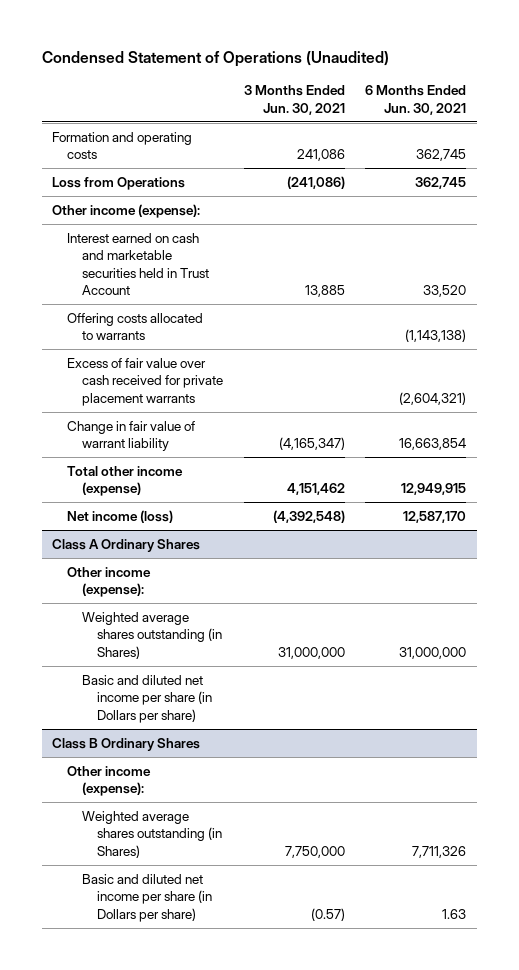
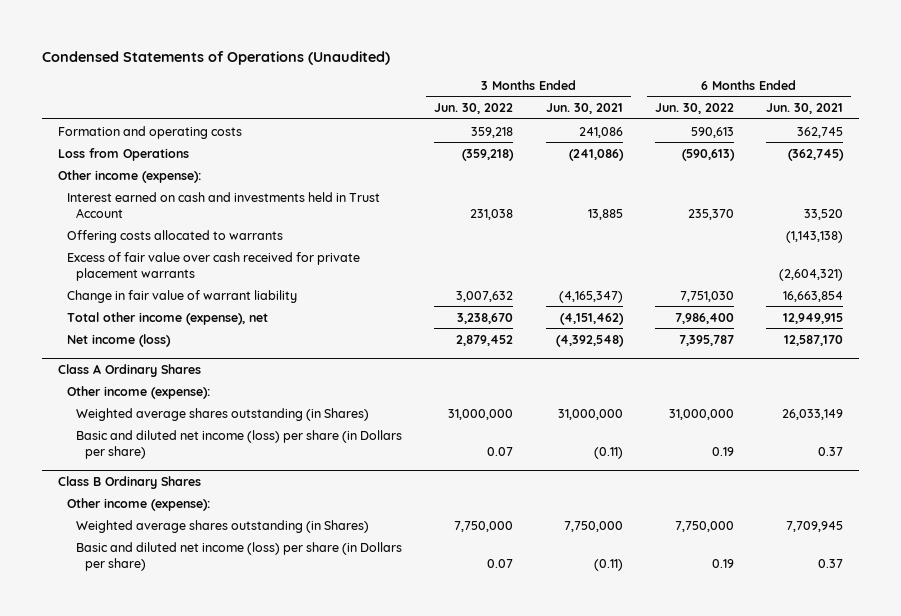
- Condensed Statement of Operations (Unaudited)
+ Condensed Statements of Operations (Unaudited)
- | 3 Months Ended Jun. 30, 2021 | 6 Months Ended Jun. 30, 2021
+ | 3 Months Ended Jun. 30, 2022 | 3 Months Ended Jun. 30, 2021 | 6 Months Ended Jun. 30, 2022 | 6 Months Ended Jun. 30, 2021
- Loss from Operations | (241,086) | 362,745
+ Loss from Operations | (359,218) | (241,086) | (590,613) | (362,745)
- Interest earned on cash and marketable securities held in Trust Account | 13,885 | 33,520
+ Interest earned on cash and investments held in Trust Account | 231,038 | 13,885 | 235,370 | 33,520
- Total other income (expense) | 4,151,462 | 12,949,915
+ Total other income (expense), net | 3,238,670 | (4,151,462) | 7,986,400 | 12,949,915
@ Class A Ordinary Shares
- Weighted average shares outstanding (in Shares) | 31,000,000 | 31,000,000
- Basic and diluted net income per share (in Dollars per share)
+ Weighted average shares outstanding (in Shares) | 31,000,000 | 31,000,000 | 31,000,000 | 26,033,149
+ Basic and diluted net income (loss) per share (in Dollars per share) | 0.07 | (0.11) | 0.19 | 0.37
@ Class B Ordinary Shares
- Weighted average shares outstanding (in Shares) | 7,750,000 | 7,711,326
- Basic and diluted net income per share (in Dollars per share) | (0.57) | 1.63
+ Weighted average shares outstanding (in Shares) | 7,750,000 | 7,750,000 | 7,750,000 | 7,709,945
+ Basic and diluted net income (loss) per share (in Dollars per share) | 0.07 | (0.11) | 0.19 | 0.37

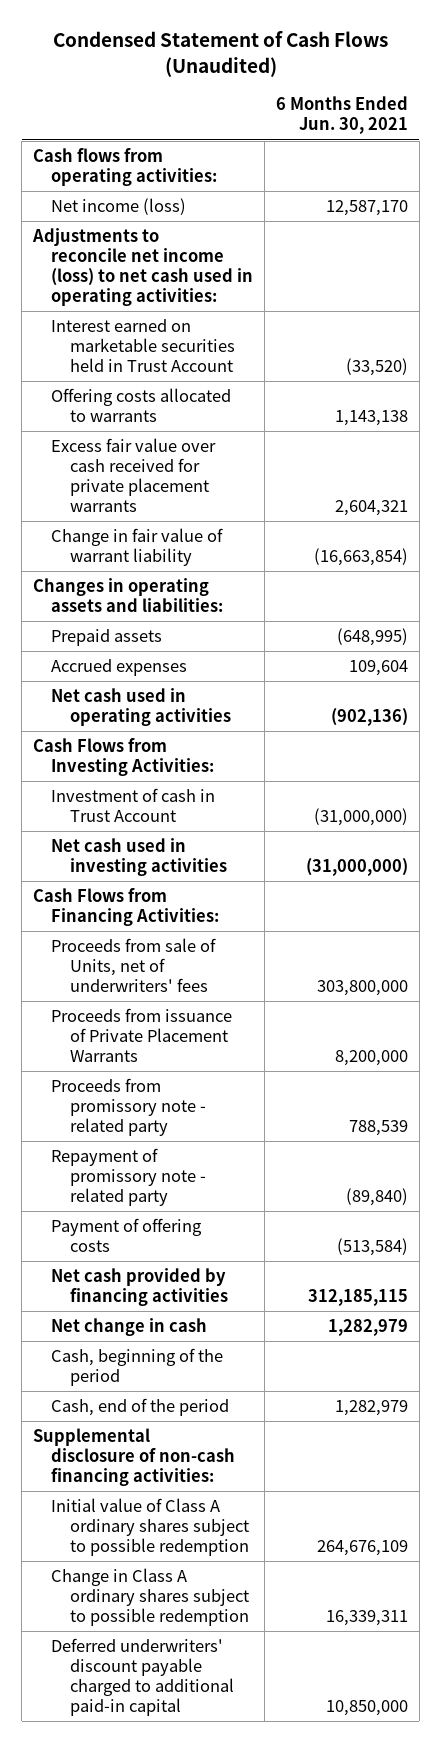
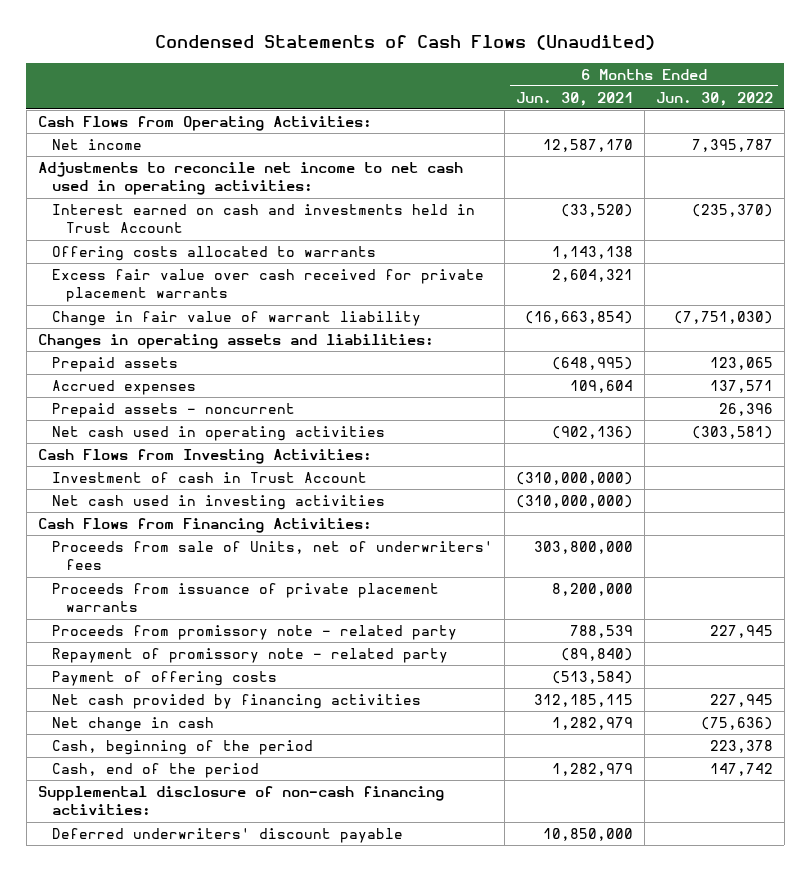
- Condensed Statement of Cash Flows (Unaudited)
+ Condensed Statements of Cash Flows (Unaudited)
- | 6 Months Ended Jun. 30, 2021
+ | 6 Months Ended Jun. 30, 2021 | 6 Months Ended Jun. 30, 2022
- Cash flows from operating activities:
- Net income (loss) | 12,587,170
- Adjustments to reconcile net income (loss) to net cash used in operating activities:
- Interest earned on marketable securities held in Trust Account | (33,520)
+ Cash Flows from Operating Activities:
+ Net income | 12,587,170 | 7,395,787
+ Adjustments to reconcile net income to net cash used in operating activities:
+ Interest earned on cash and investments held in Trust Account | (33,520) | (235,370)
+ Prepaid assets - noncurrent | | 26,396
- Investment of cash in Trust Account | (31,000,000)
- Net cash used in investing activities | (31,000,000)
+ Investment of cash in Trust Account | (310,000,000) |
+ Net cash used in investing activities | (310,000,000) |
- Proceeds from issuance of Private Placement Warrants | 8,200,000
+ Proceeds from issuance of private placement warrants | 8,200,000 |
- Initial value of Class A ordinary shares subject to possible redemption | 264,676,109
- Change in Class A ordinary shares subject to possible redemption | 16,339,311
- Deferred underwriters' discount payable charged to additional paid-in capital | 10,850,000
+ Deferred underwriters' discount payable | 10,850,000 |

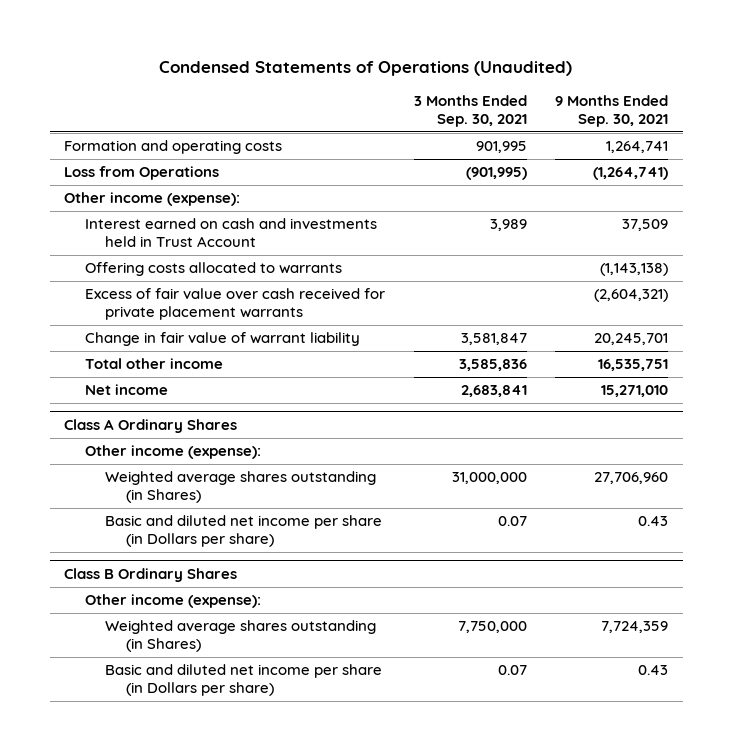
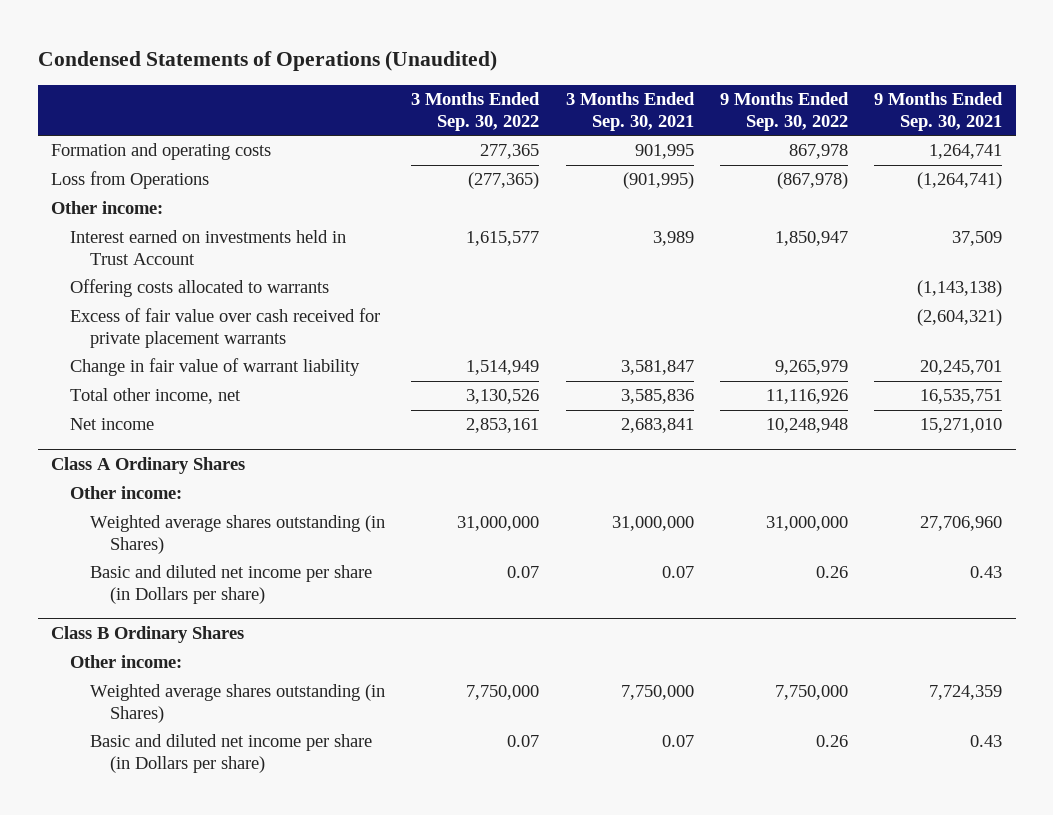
- | 3 Months Ended Sep. 30, 2021 | 9 Months Ended Sep. 30, 2021
+ | 3 Months Ended Sep. 30, 2022 | 3 Months Ended Sep. 30, 2021 | 9 Months Ended Sep. 30, 2022 | 9 Months Ended Sep. 30, 2021
- Other income (expense):
- Interest earned on cash and investments held in Trust Account | 3,989 | 37,509
+ Other income:
+ Interest earned on investments held in Trust Account | 1,615,577 | 3,989 | 1,850,947 | 37,509
- Total other income | 3,585,836 | 16,535,751
+ Total other income, net | 3,130,526 | 3,585,836 | 11,116,926 | 16,535,751
@ Class A Ordinary Shares
- Other income (expense):
+ Other income:
@ Class B Ordinary Shares
- Other income (expense):
+ Other income:

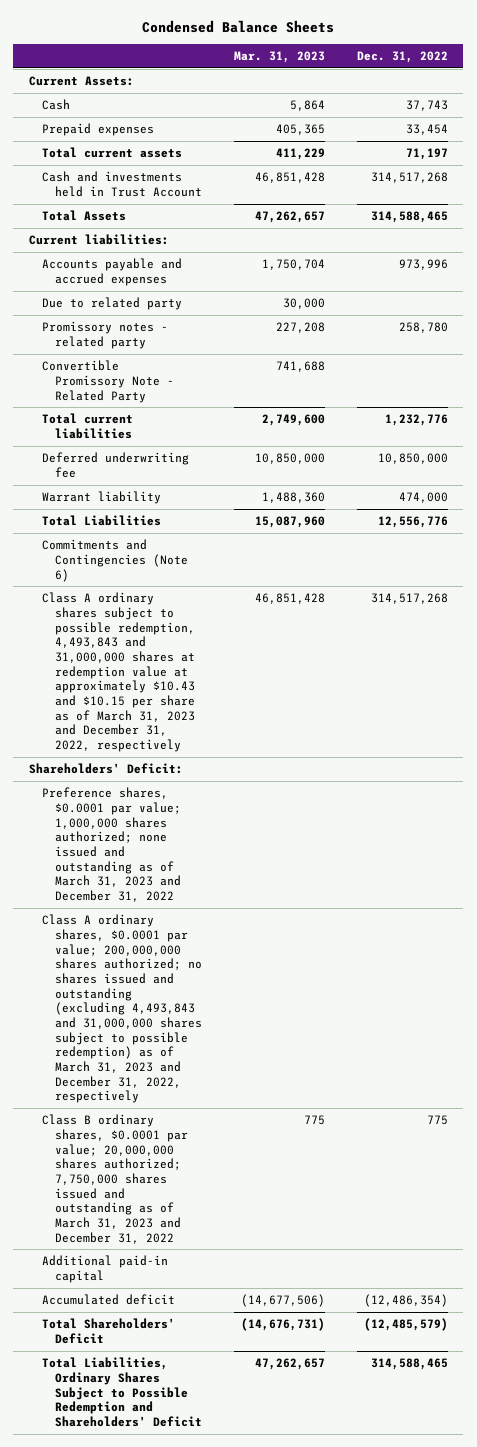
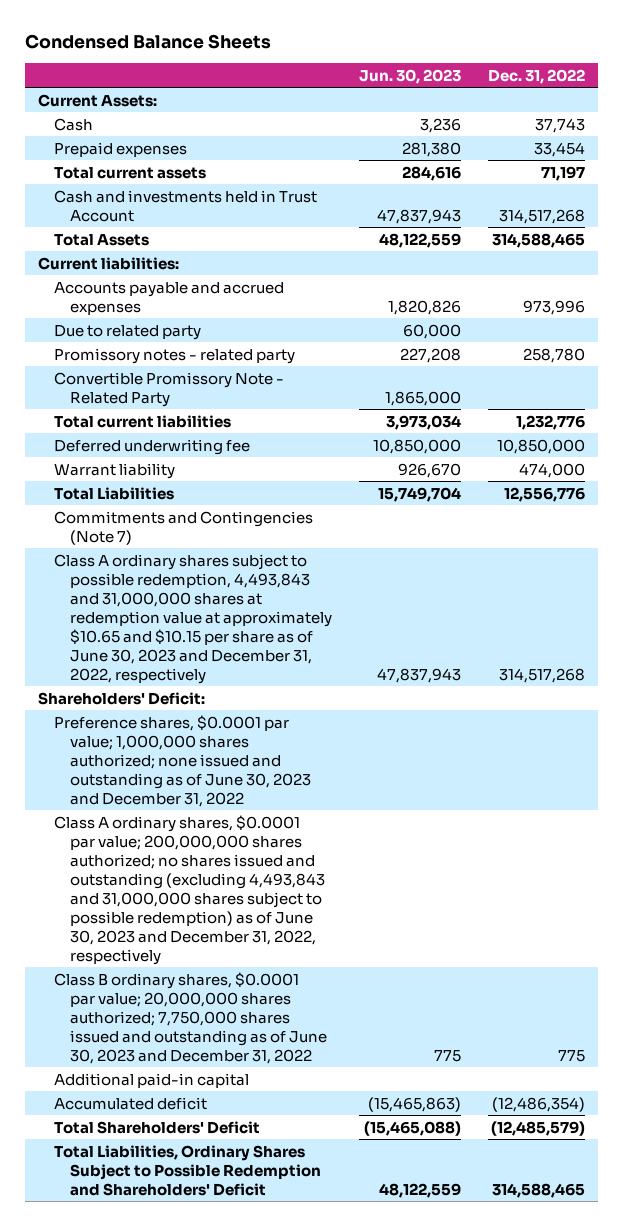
- | Mar. 31, 2023 | Dec. 31, 2022
+ | Jun. 30, 2023 | Dec. 31, 2022
- Commitments and Contingencies (Note 6)
- Class A ordinary shares subject to possible redemption, 4,493,843 and 31,000,000 shares at redemption value at approximately $10.43 and $10.15 per share as of March 31, 2023 and December 31, 2022, respectively | 46,851,428 | 314,517,268
+ Commitments and Contingencies (Note 7)
+ Class A ordinary shares subject to possible redemption, 4,493,843 and 31,000,000 shares at redemption value at approximately $10.65 and $10.15 per share as of June 30, 2023 and December 31, 2022, respectively | 47,837,943 | 314,517,268
- Preference shares, $0.0001 par value; 1,000,000 shares authorized; none issued and outstanding as of March 31, 2023 and December 31, 2022
- Class A ordinary shares, $0.0001 par value; 200,000,000 shares authorized; no shares issued and outstanding (excluding 4,493,843 and 31,000,000 shares subject to possible redemption) as of March 31, 2023 and December 31, 2022, respectively
- Class B ordinary shares, $0.0001 par value; 20,000,000 shares authorized; 7,750,000 shares issued and outstanding as of March 31, 2023 and December 31, 2022 | 775 | 775
+ Preference shares, $0.0001 par value; 1,000,000 shares authorized; none issued and outstanding as of June 30, 2023 and December 31, 2022
+ Class A ordinary shares, $0.0001 par value; 200,000,000 shares authorized; no shares issued and outstanding (excluding 4,493,843 and 31,000,000 shares subject to possible redemption) as of June 30, 2023 and December 31, 2022, respectively
+ Class B ordinary shares, $0.0001 par value; 20,000,000 shares authorized; 7,750,000 shares issued and outstanding as of June 30, 2023 and December 31, 2022 | 775 | 775

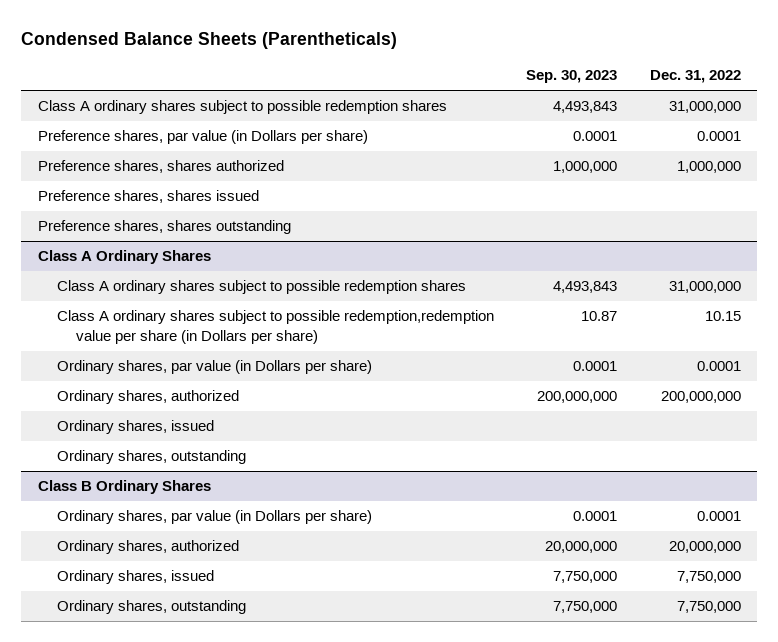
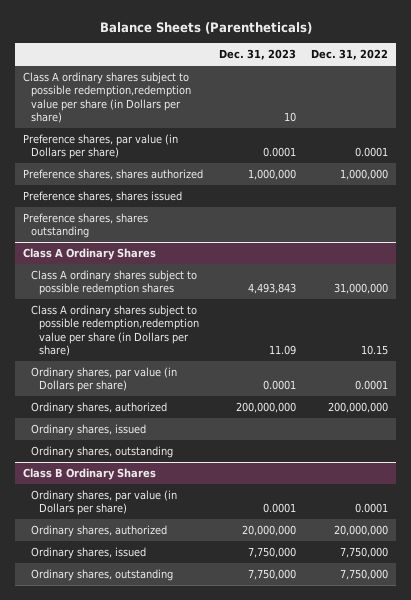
- Condensed Balance Sheets (Parentheticals)
+ Balance Sheets (Parentheticals)
- | Sep. 30, 2023 | Dec. 31, 2022
+ | Dec. 31, 2023 | Dec. 31, 2022
- Class A ordinary shares subject to possible redemption shares | 4,493,843 | 31,000,000
+ Class A ordinary shares subject to possible redemption,redemption value per share (in Dollars per share) | 10 |

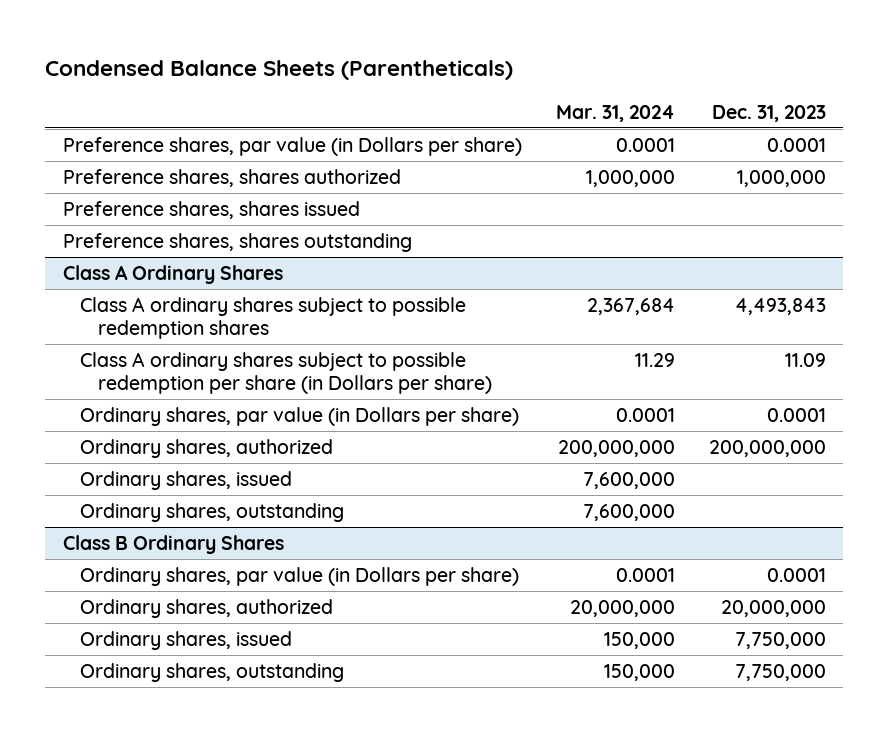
- Balance Sheets (Parentheticals)
+ Condensed Balance Sheets (Parentheticals)
- | Dec. 31, 2023 | Dec. 31, 2022
+ | Mar. 31, 2024 | Dec. 31, 2023
- Class A ordinary shares subject to possible redemption,redemption value per share (in Dollars per share) | 10 |
@ Class A Ordinary Shares
- Class A ordinary shares subject to possible redemption,redemption value per share (in Dollars per share) | 11.09 | 10.15
+ Class A ordinary shares subject to possible redemption per share (in Dollars per share) | 11.29 | 11.09

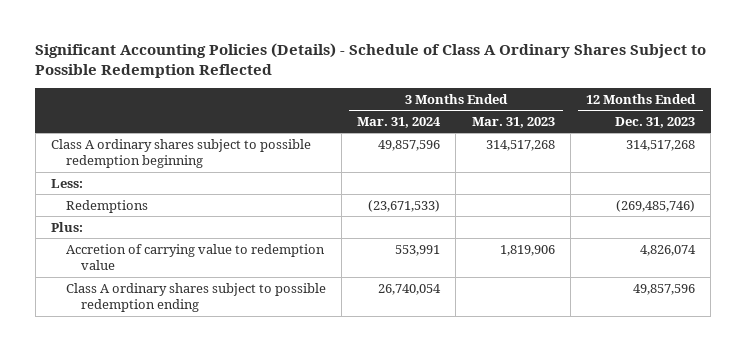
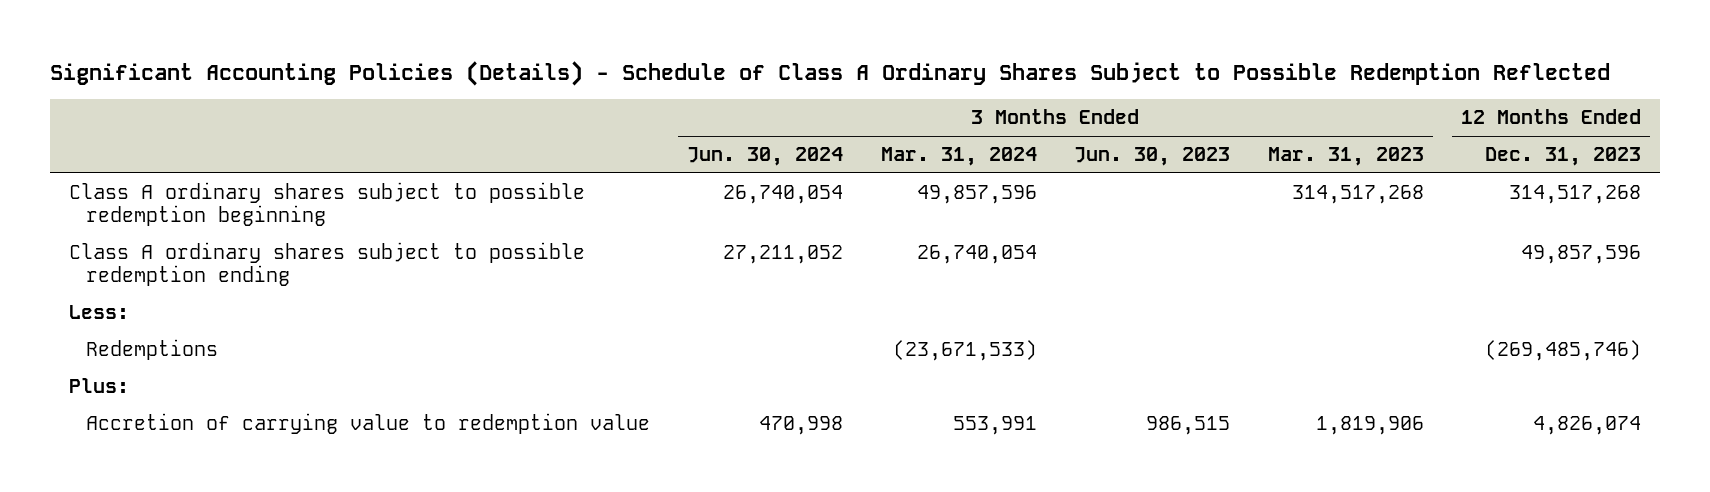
- | 3 Months Ended Mar. 31, 2024 | 3 Months Ended Mar. 31, 2023 | 12 Months Ended Dec. 31, 2023
+ | 3 Months Ended Jun. 30, 2024 | 3 Months Ended Mar. 31, 2024 | 3 Months Ended Jun. 30, 2023 | 3 Months Ended Mar. 31, 2023 | 12 Months Ended Dec. 31, 2023
moved up: Class A ordinary shares subject to possible redemption ending | 27,211,052 | 26,740,054 | | | 49,857,596

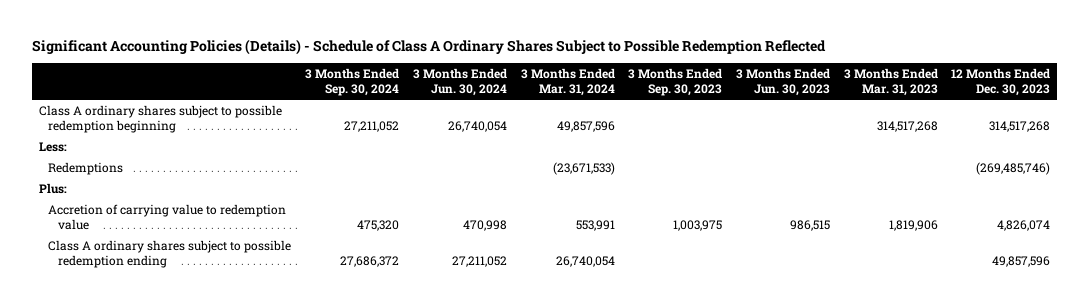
- | 3 Months Ended Jun. 30, 2024 | 3 Months Ended Mar. 31, 2024 | 3 Months Ended Jun. 30, 2023 | 3 Months Ended Mar. 31, 2023 | 12 Months Ended Dec. 31, 2023
+ | 3 Months Ended Sep. 30, 2024 | 3 Months Ended Jun. 30, 2024 | 3 Months Ended Mar. 31, 2024 | 3 Months Ended Sep. 30, 2023 | 3 Months Ended Jun. 30, 2023 | 3 Months Ended Mar. 31, 2023 | 12 Months Ended Dec. 30, 2023
moved down: Class A ordinary shares subject to possible redemption ending | 27,686,372 | 27,211,052 | 26,740,054 | | | | 49,857,596

